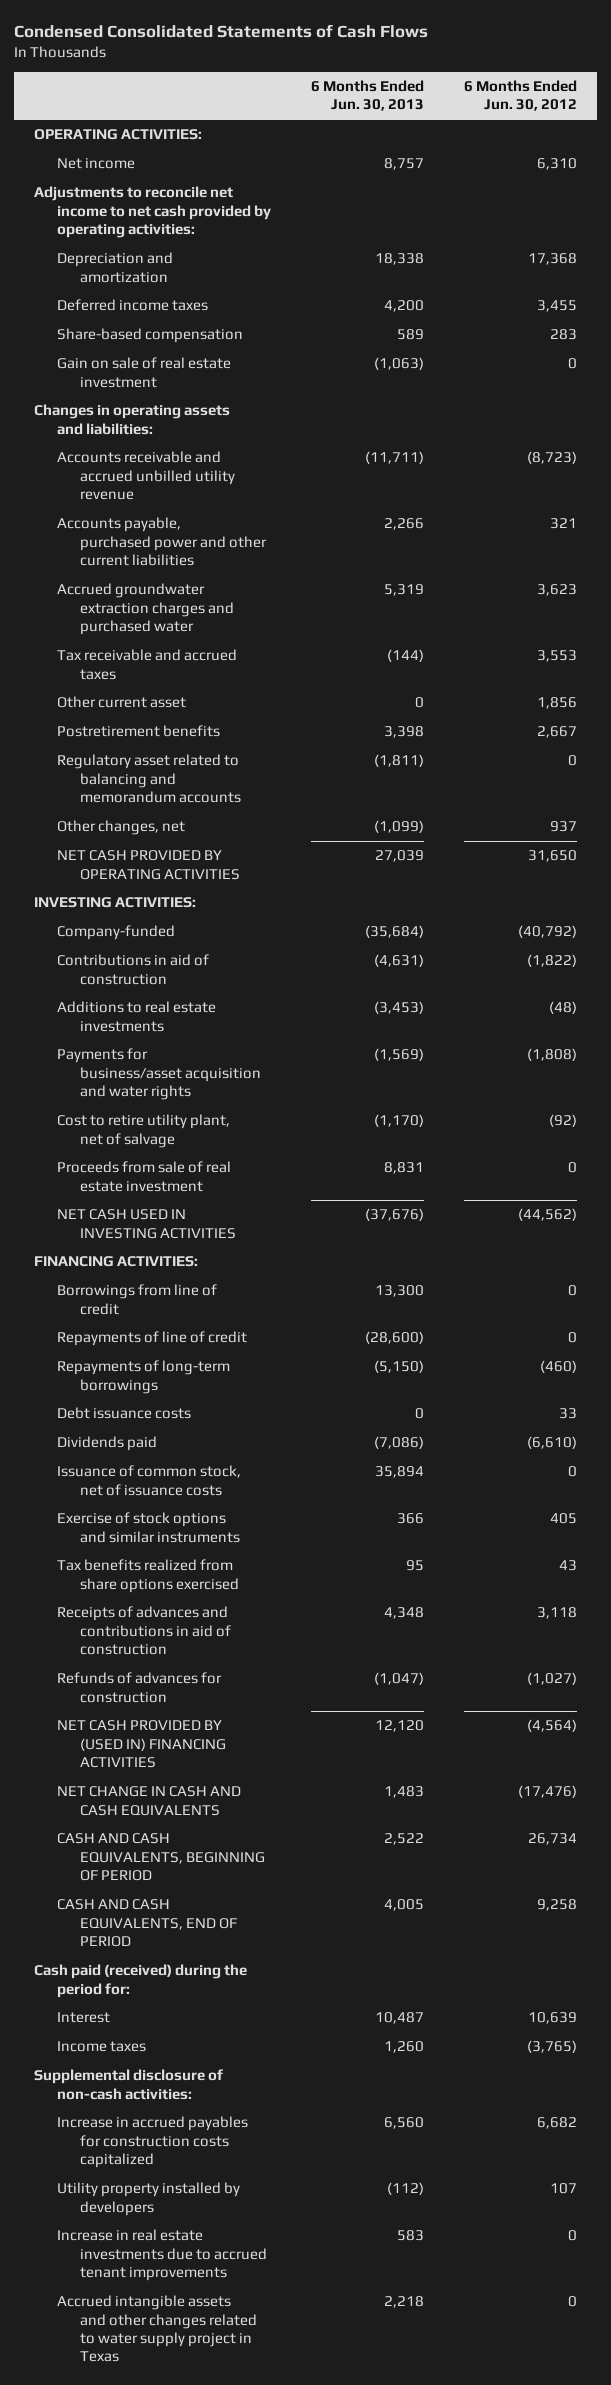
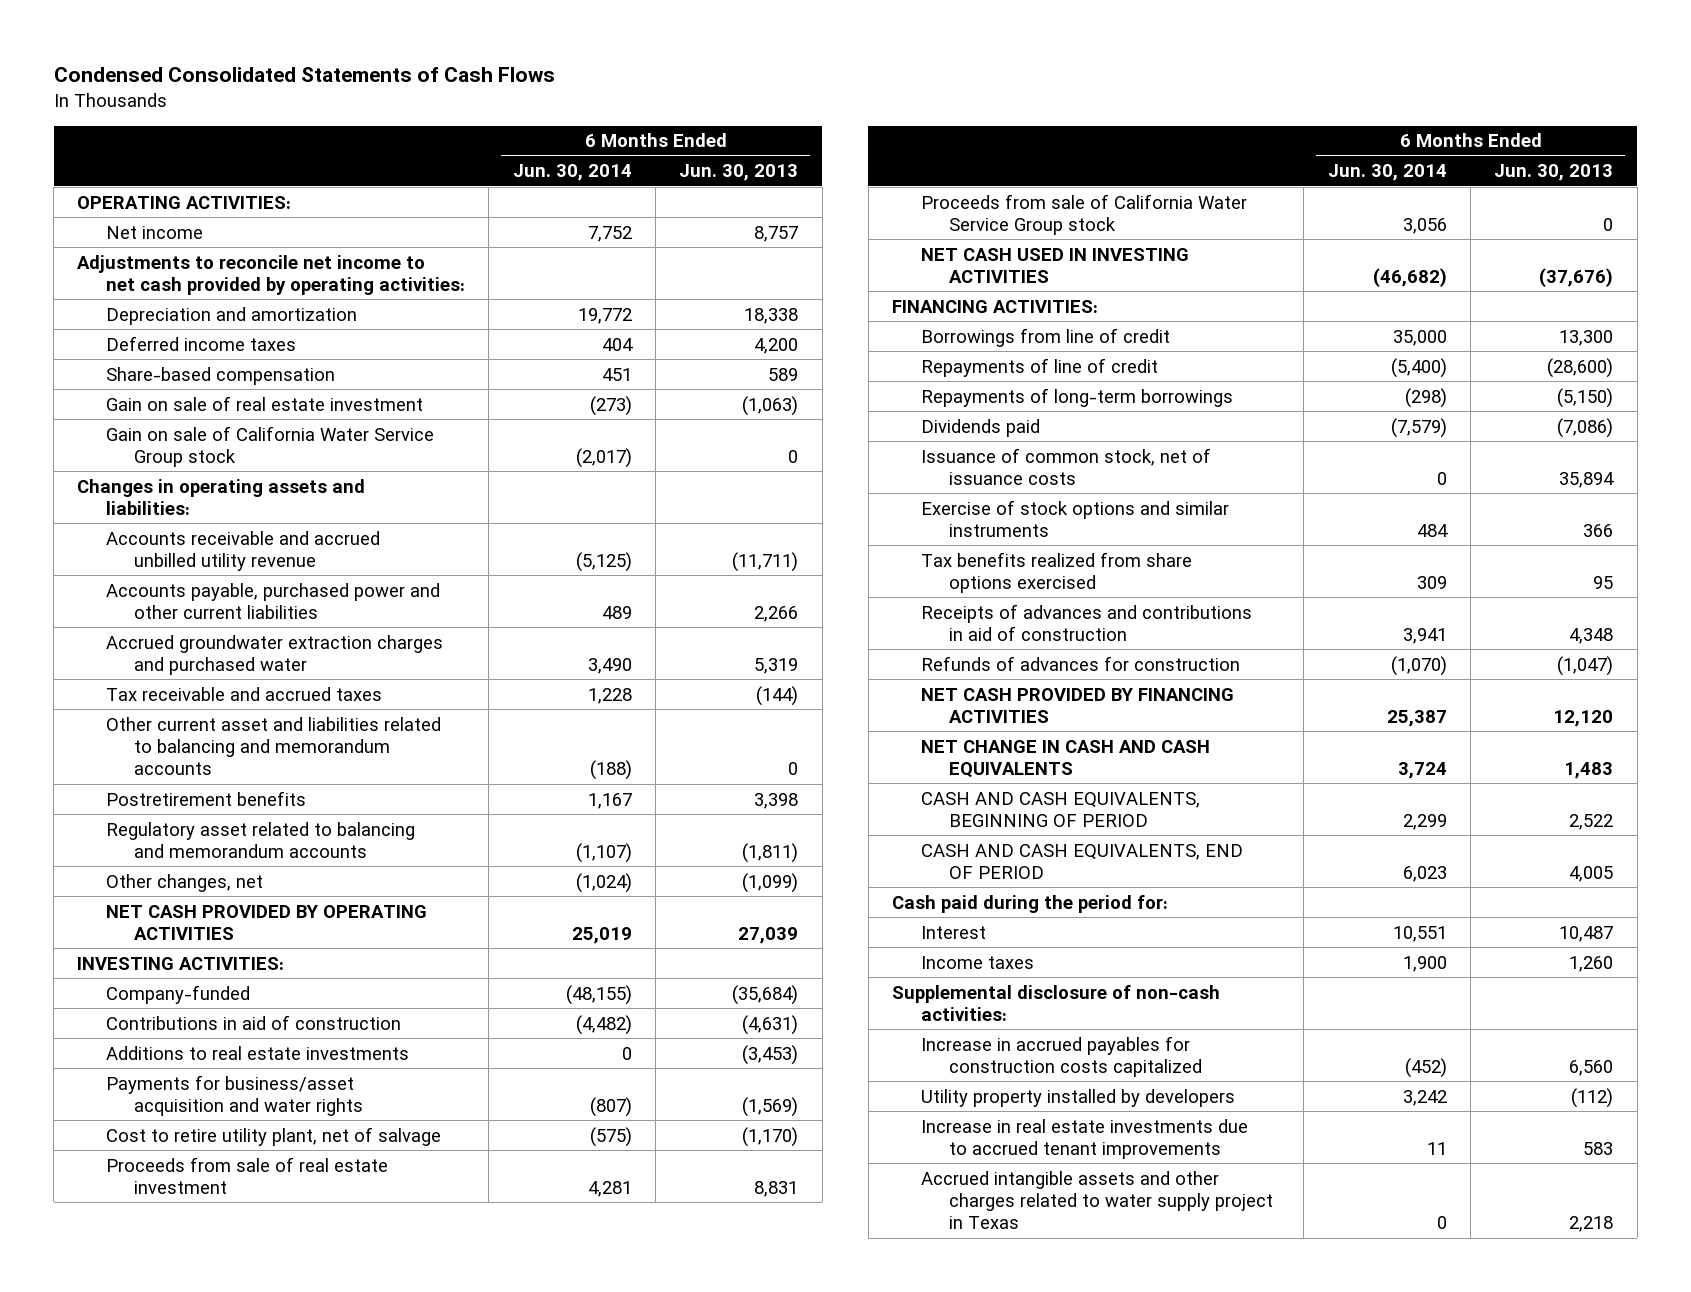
- | 6 Months Ended Jun. 30, 2013 | 6 Months Ended Jun. 30, 2012
+ | 6 Months Ended Jun. 30, 2014 | 6 Months Ended Jun. 30, 2013
+ Gain on sale of California Water Service Group stock | (2,017) | 0
- Other current asset | 0 | 1,856
+ Other current asset and liabilities related to balancing and memorandum accounts | (188) | 0
+ Proceeds from sale of California Water Service Group stock | 3,056 | 0
- Debt issuance costs | 0 | 33
- NET CASH PROVIDED BY (USED IN) FINANCING ACTIVITIES | 12,120 | (4,564)
+ NET CASH PROVIDED BY FINANCING ACTIVITIES | 25,387 | 12,120
- Cash paid (received) during the period for:
+ Cash paid during the period for:
- Accrued intangible assets and other changes related to water supply project in Texas | 2,218 | 0
+ Accrued intangible assets and other charges related to water supply project in Texas | 0 | 2,218

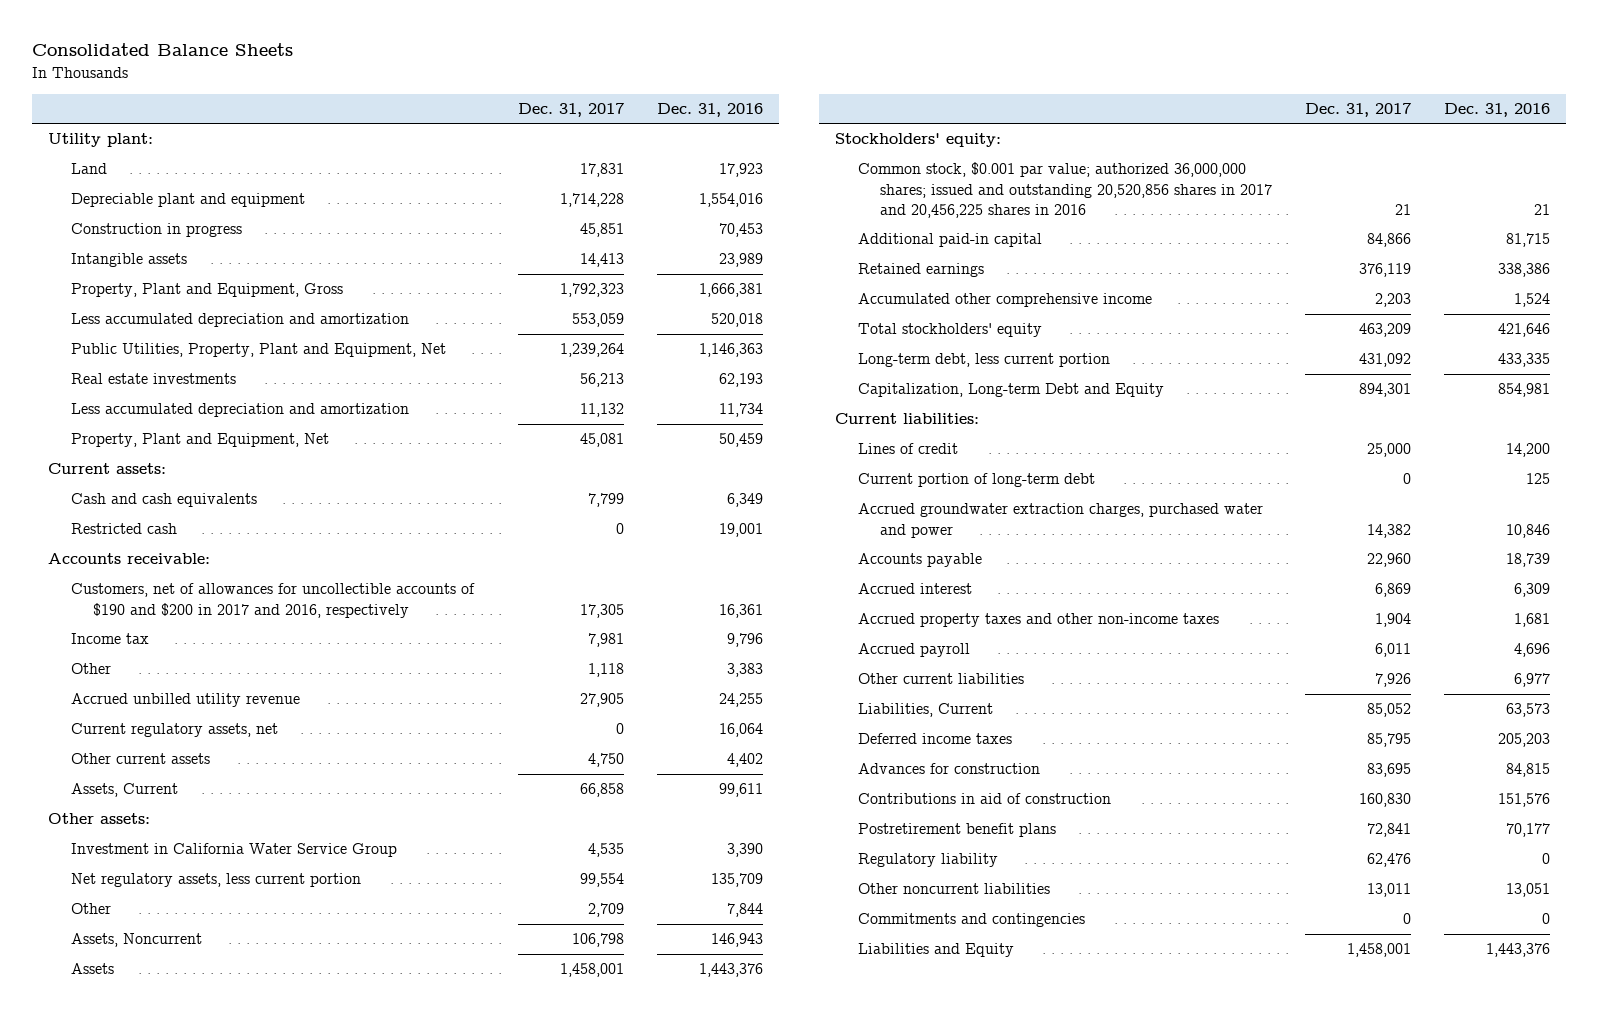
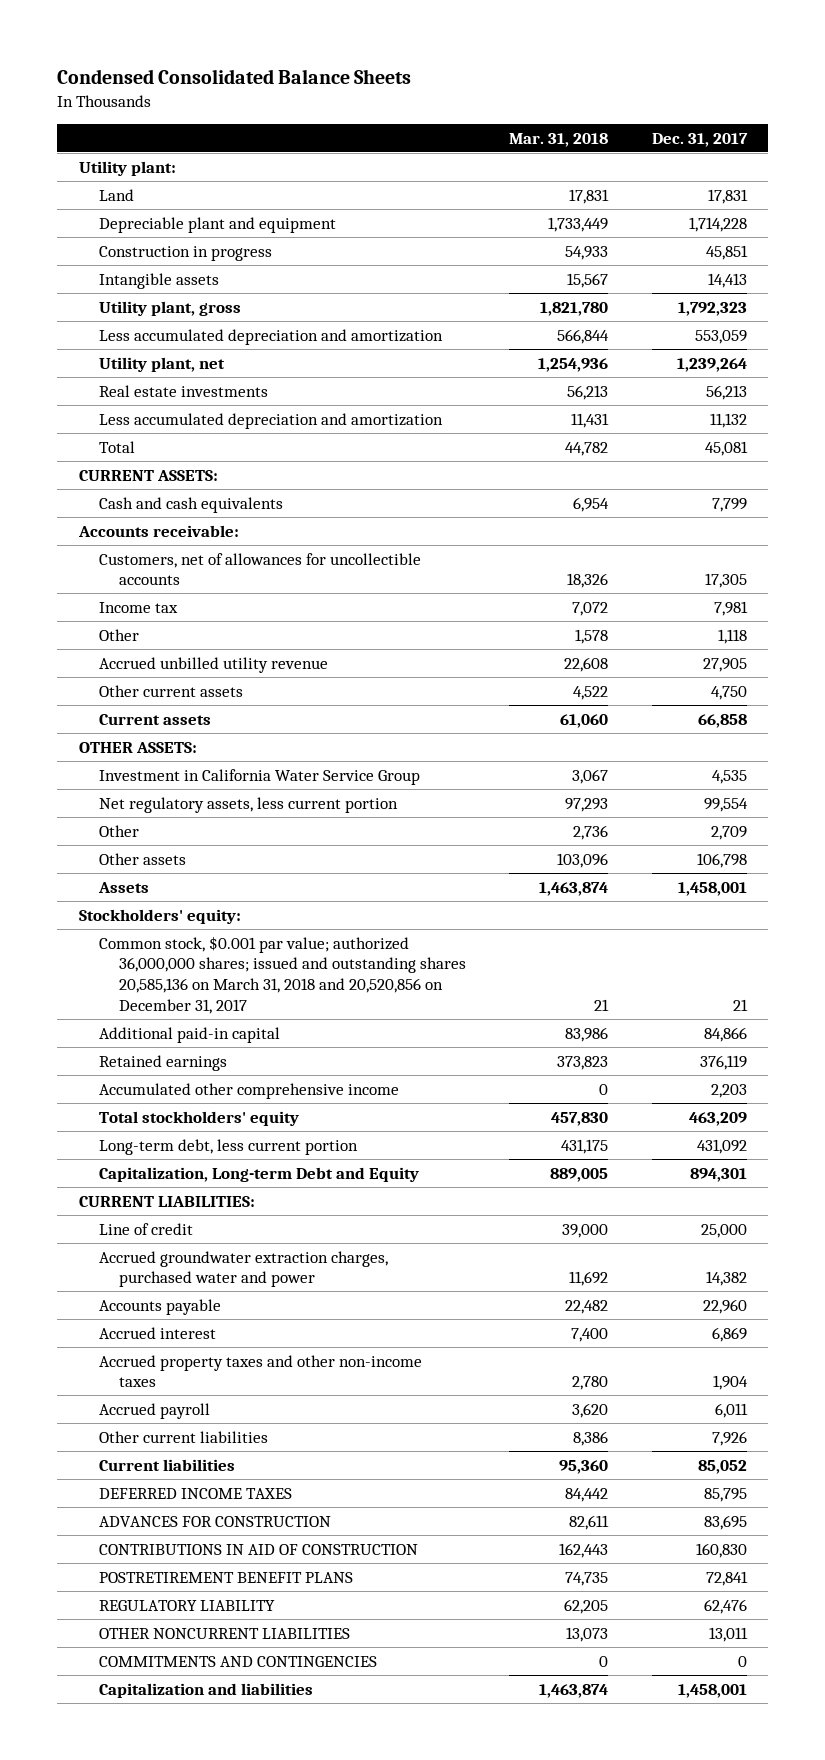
- Consolidated Balance Sheets
+ Condensed Consolidated Balance Sheets
- | Dec. 31, 2017 | Dec. 31, 2016
+ | Mar. 31, 2018 | Dec. 31, 2017
- Property, Plant and Equipment, Gross | 1,792,323 | 1,666,381
+ Utility plant, gross | 1,821,780 | 1,792,323
- Public Utilities, Property, Plant and Equipment, Net | 1,239,264 | 1,146,363
+ Utility plant, net | 1,254,936 | 1,239,264
- Property, Plant and Equipment, Net | 45,081 | 50,459
- Current assets:
+ Total | 44,782 | 45,081
+ CURRENT ASSETS:
- Restricted cash | 0 | 19,001
- Customers, net of allowances for uncollectible accounts of $190 and $200 in 2017 and 2016, respectively | 17,305 | 16,361
+ Customers, net of allowances for uncollectible accounts | 18,326 | 17,305
- Current regulatory assets, net | 0 | 16,064
- Assets, Current | 66,858 | 99,611
- Other assets:
+ Current assets | 61,060 | 66,858
+ OTHER ASSETS:
- Assets, Noncurrent | 106,798 | 146,943
+ Other assets | 103,096 | 106,798
- Common stock, $0.001 par value; authorized 36,000,000 shares; issued and outstanding 20,520,856 shares in 2017 and 20,456,225 shares in 2016 | 21 | 21
+ Common stock, $0.001 par value; authorized 36,000,000 shares; issued and outstanding shares 20,585,136 on March 31, 2018 and 20,520,856 on December 31, 2017 | 21 | 21
- Current liabilities:
- Lines of credit | 25,000 | 14,200
- Current portion of long-term debt | 0 | 125
+ CURRENT LIABILITIES:
+ Line of credit | 39,000 | 25,000
- Liabilities, Current | 85,052 | 63,573
- Deferred income taxes | 85,795 | 205,203
- Advances for construction | 83,695 | 84,815
- Contributions in aid of construction | 160,830 | 151,576
- Postretirement benefit plans | 72,841 | 70,177
- Regulatory liability | 62,476 | 0
- Other noncurrent liabilities | 13,011 | 13,051
- Commitments and contingencies | 0 | 0
- Liabilities and Equity | 1,458,001 | 1,443,376
+ Current liabilities | 95,360 | 85,052
+ DEFERRED INCOME TAXES | 84,442 | 85,795
+ ADVANCES FOR CONSTRUCTION | 82,611 | 83,695
+ CONTRIBUTIONS IN AID OF CONSTRUCTION | 162,443 | 160,830
+ POSTRETIREMENT BENEFIT PLANS | 74,735 | 72,841
+ REGULATORY LIABILITY | 62,205 | 62,476
+ OTHER NONCURRENT LIABILITIES | 13,073 | 13,011
+ COMMITMENTS AND CONTINGENCIES | 0 | 0
+ Capitalization and liabilities | 1,463,874 | 1,458,001

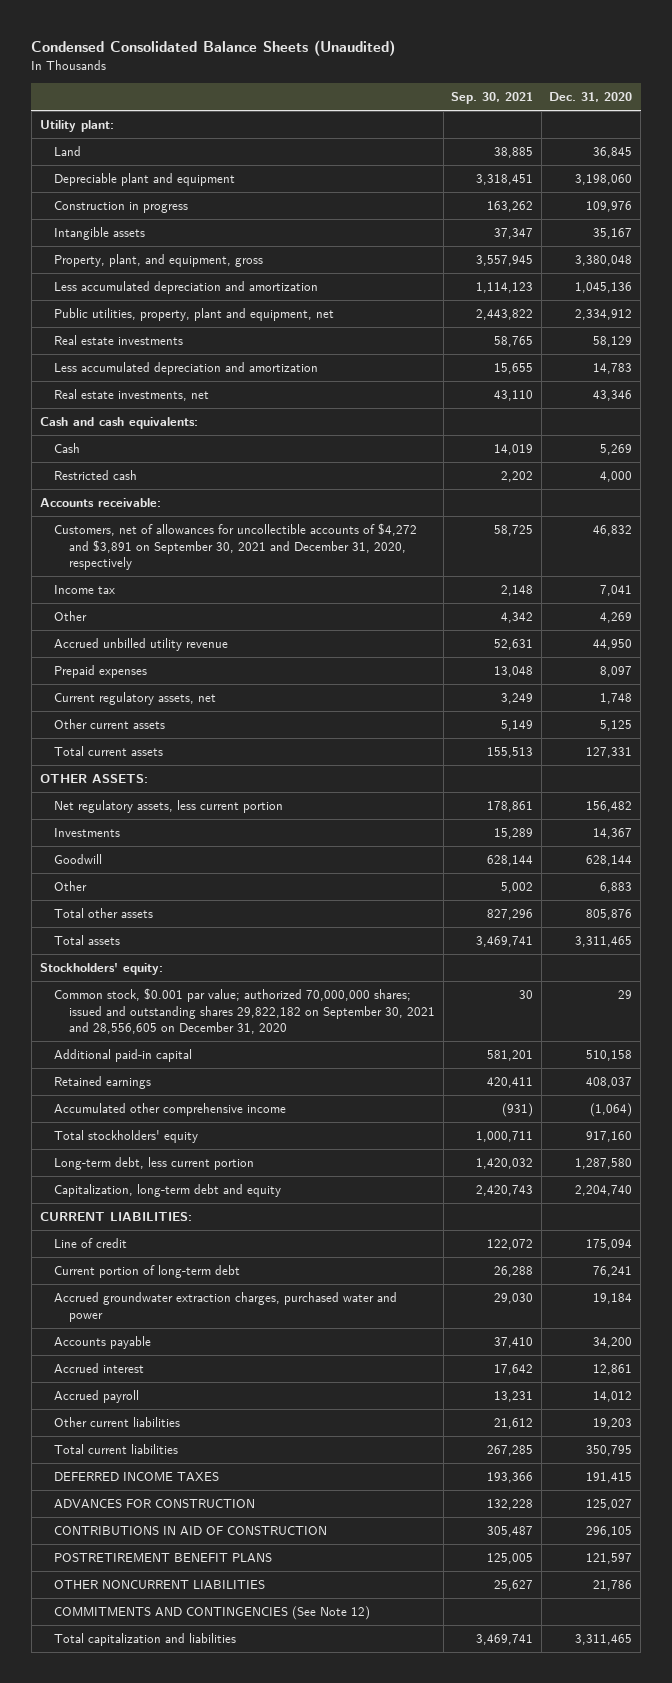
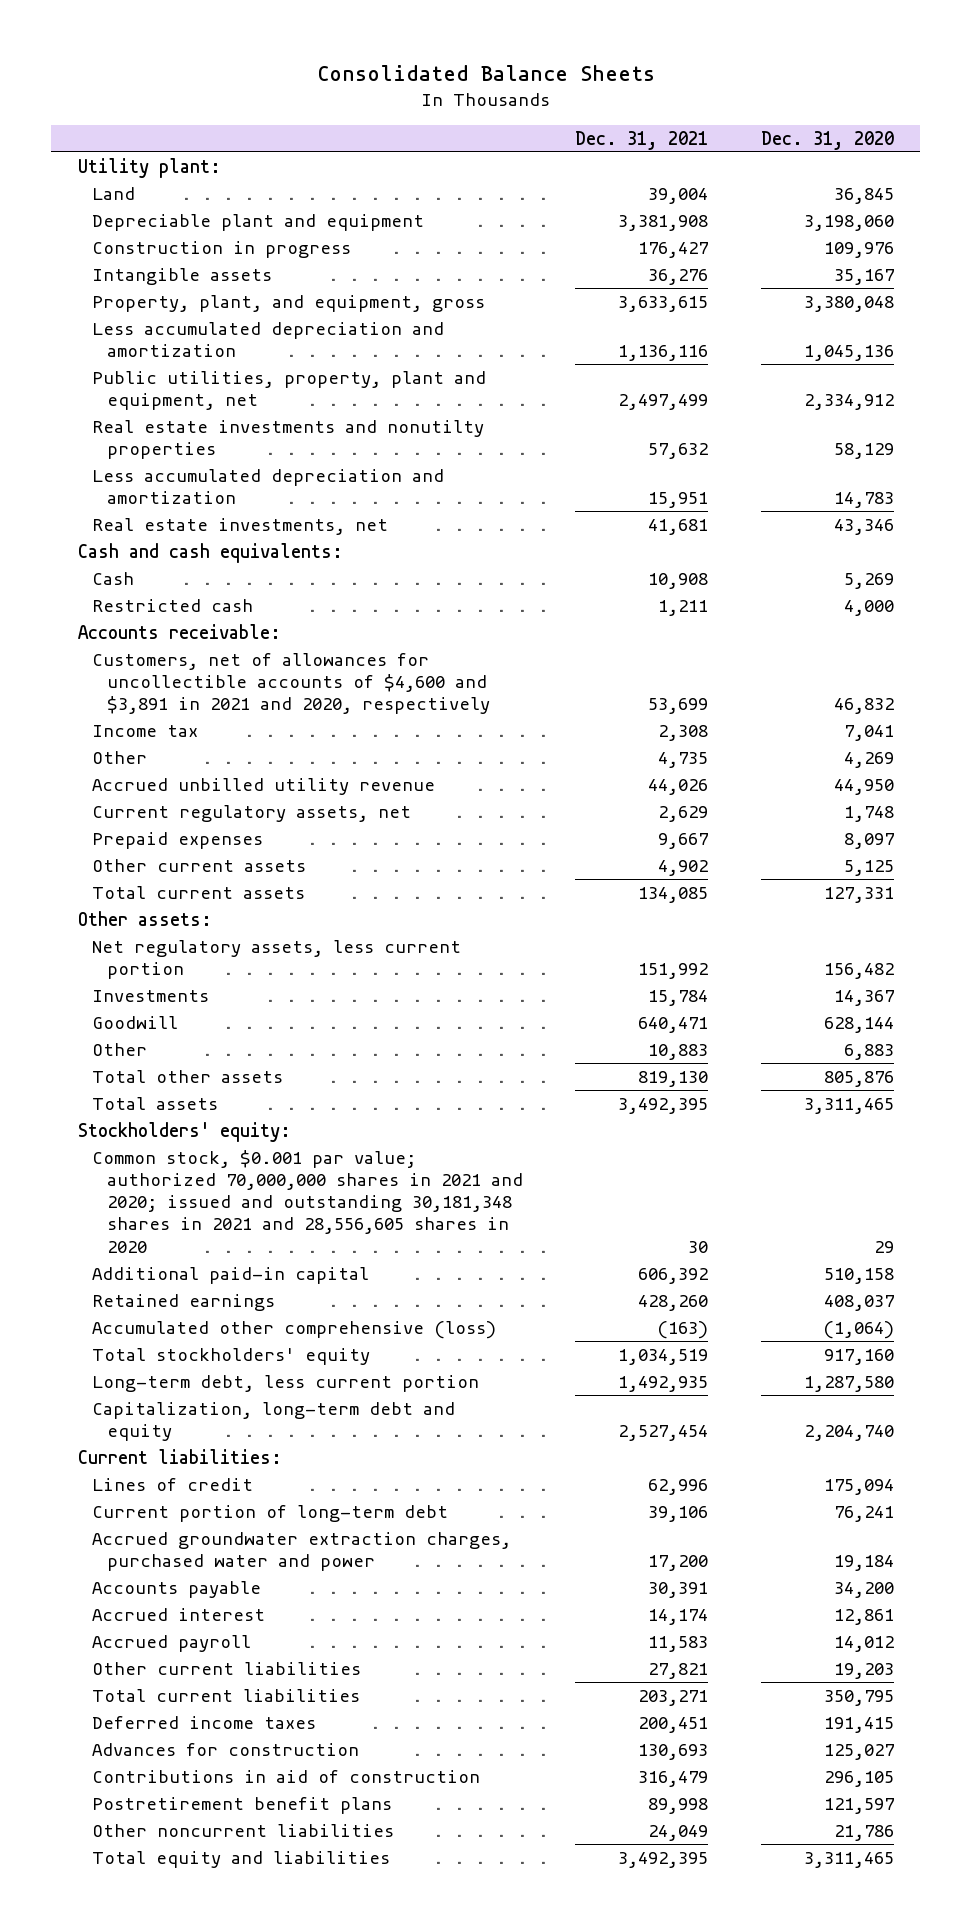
- Condensed Consolidated Balance Sheets (Unaudited)
+ Consolidated Balance Sheets
- | Sep. 30, 2021 | Dec. 31, 2020
+ | Dec. 31, 2021 | Dec. 31, 2020
- Real estate investments | 58,765 | 58,129
+ Real estate investments and nonutilty properties | 57,632 | 58,129
- Customers, net of allowances for uncollectible accounts of $4,272 and $3,891 on September 30, 2021 and December 31, 2020, respectively | 58,725 | 46,832
+ Customers, net of allowances for uncollectible accounts of $4,600 and $3,891 in 2021 and 2020, respectively | 53,699 | 46,832
moved down: Prepaid expenses | 9,667 | 8,097
- OTHER ASSETS:
+ Other assets:
- Common stock, $0.001 par value; authorized 70,000,000 shares; issued and outstanding shares 29,822,182 on September 30, 2021 and 28,556,605 on December 31, 2020 | 30 | 29
+ Common stock, $0.001 par value; authorized 70,000,000 shares in 2021 and 2020; issued and outstanding 30,181,348 shares in 2021 and 28,556,605 shares in 2020 | 30 | 29
- Accumulated other comprehensive income | (931) | (1,064)
+ Accumulated other comprehensive (loss) | (163) | (1,064)
- CURRENT LIABILITIES:
- Line of credit | 122,072 | 175,094
+ Current liabilities:
+ Lines of credit | 62,996 | 175,094
- DEFERRED INCOME TAXES | 193,366 | 191,415
- ADVANCES FOR CONSTRUCTION | 132,228 | 125,027
- CONTRIBUTIONS IN AID OF CONSTRUCTION | 305,487 | 296,105
- POSTRETIREMENT BENEFIT PLANS | 125,005 | 121,597
- OTHER NONCURRENT LIABILITIES | 25,627 | 21,786
- COMMITMENTS AND CONTINGENCIES (See Note 12)
- Total capitalization and liabilities | 3,469,741 | 3,311,465
+ Deferred income taxes | 200,451 | 191,415
+ Advances for construction | 130,693 | 125,027
+ Contributions in aid of construction | 316,479 | 296,105
+ Postretirement benefit plans | 89,998 | 121,597
+ Other noncurrent liabilities | 24,049 | 21,786
+ Total equity and liabilities | 3,492,395 | 3,311,465

